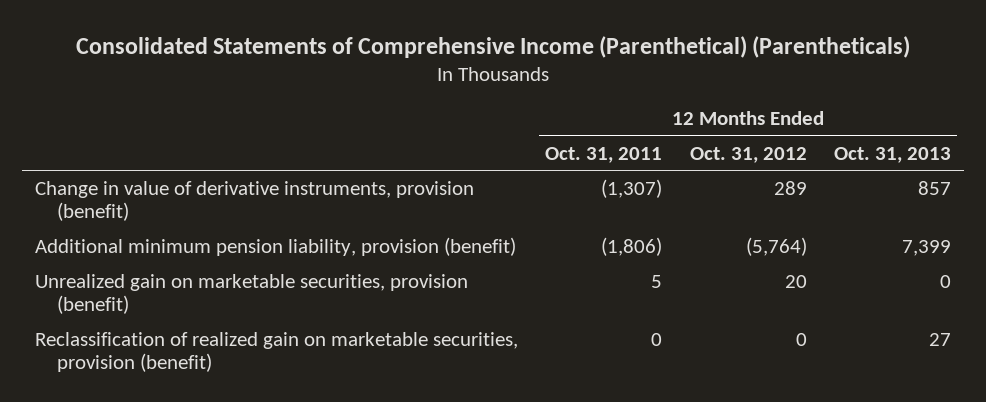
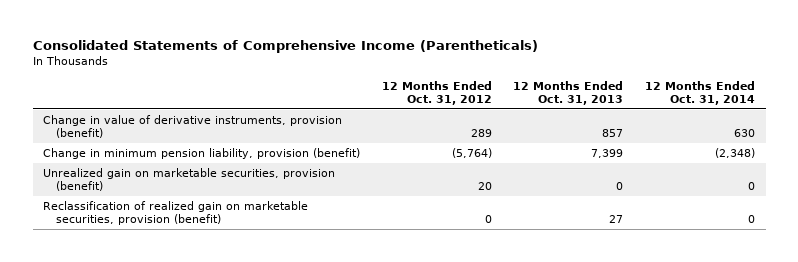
- Consolidated Statements of Comprehensive Income (Parenthetical) (Parentheticals)
+ Consolidated Statements of Comprehensive Income (Parentheticals)
- | 12 Months Ended Oct. 31, 2011 | 12 Months Ended Oct. 31, 2012 | 12 Months Ended Oct. 31, 2013
+ | 12 Months Ended Oct. 31, 2012 | 12 Months Ended Oct. 31, 2013 | 12 Months Ended Oct. 31, 2014
- Additional minimum pension liability, provision (benefit) | (1,806) | (5,764) | 7,399
+ Change in minimum pension liability, provision (benefit) | (5,764) | 7,399 | (2,348)

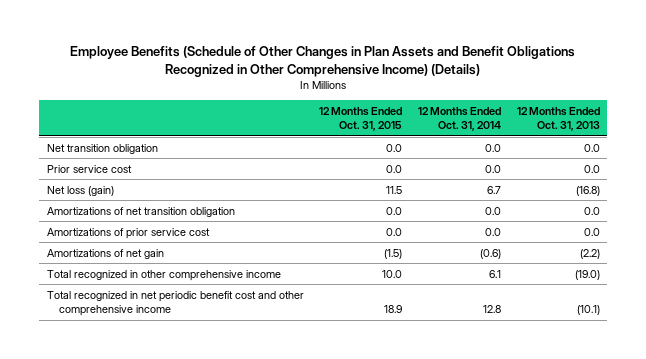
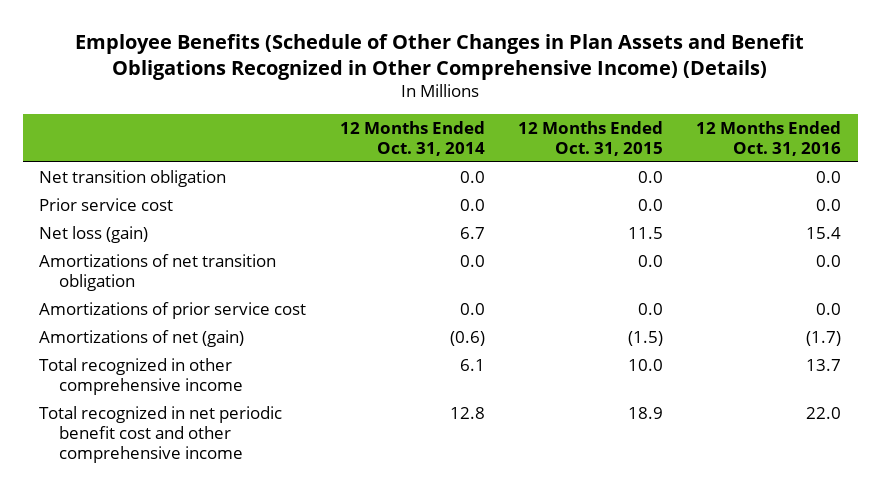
- | 12 Months Ended Oct. 31, 2015 | 12 Months Ended Oct. 31, 2014 | 12 Months Ended Oct. 31, 2013
+ | 12 Months Ended Oct. 31, 2014 | 12 Months Ended Oct. 31, 2015 | 12 Months Ended Oct. 31, 2016
- Amortizations of net gain | (1.5) | (0.6) | (2.2)
+ Amortizations of net (gain) | (0.6) | (1.5) | (1.7)

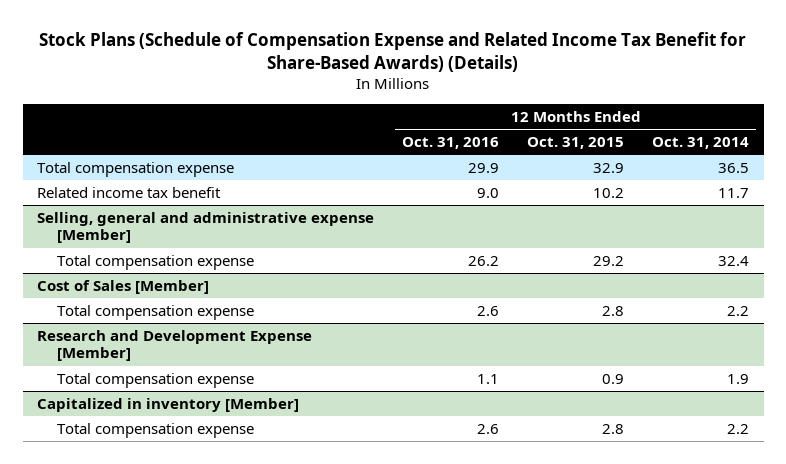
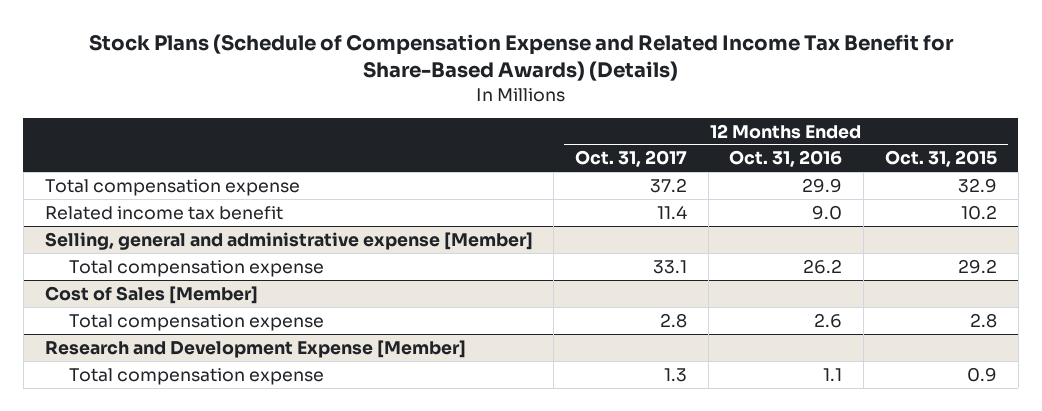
- | 12 Months Ended Oct. 31, 2016 | 12 Months Ended Oct. 31, 2015 | 12 Months Ended Oct. 31, 2014
+ | 12 Months Ended Oct. 31, 2017 | 12 Months Ended Oct. 31, 2016 | 12 Months Ended Oct. 31, 2015
- Capitalized in inventory [Member]
- Total compensation expense | 2.6 | 2.8 | 2.2

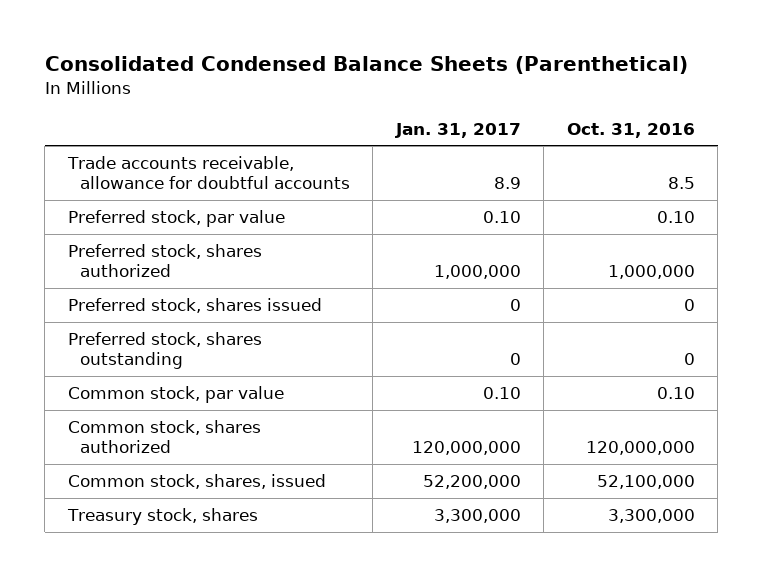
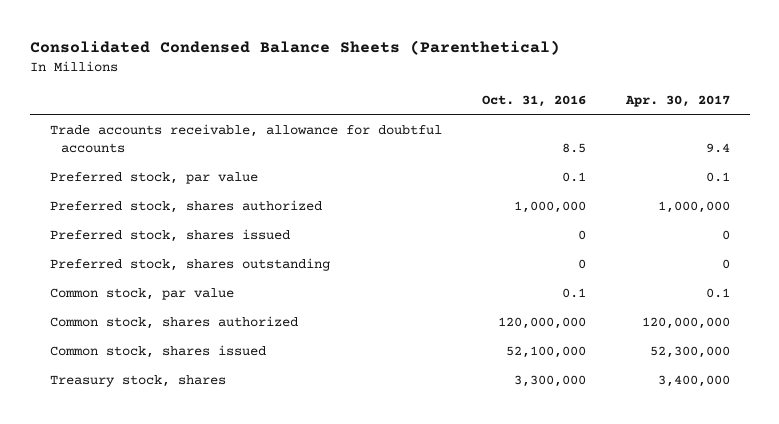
- | Jan. 31, 2017 | Oct. 31, 2016
+ | Oct. 31, 2016 | Apr. 30, 2017
- Preferred stock, par value | 0.10 | 0.10
+ Preferred stock, par value | 0.1 | 0.1
- Common stock, par value | 0.10 | 0.10
+ Common stock, par value | 0.1 | 0.1
- Common stock, shares, issued | 52,200,000 | 52,100,000
+ Common stock, shares issued | 52,100,000 | 52,300,000

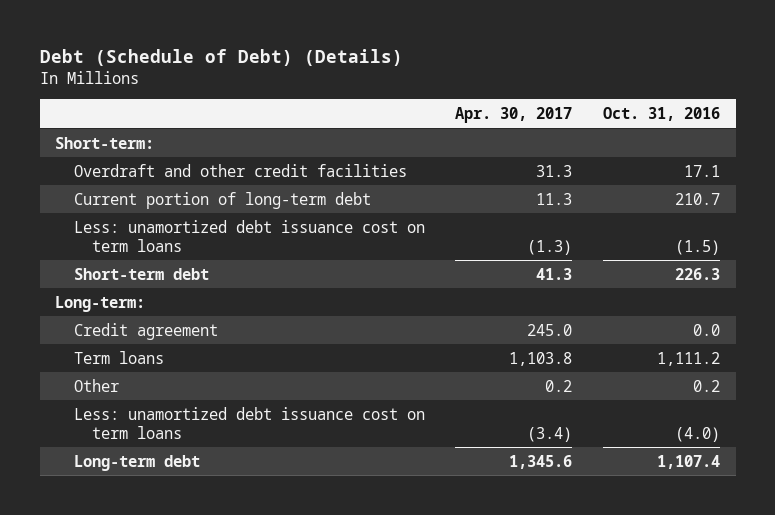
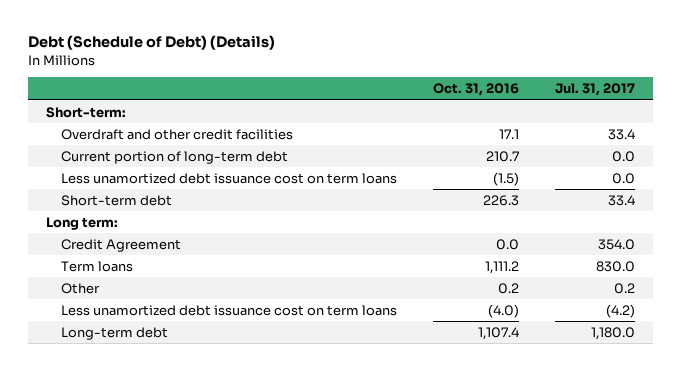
- | Apr. 30, 2017 | Oct. 31, 2016
+ | Oct. 31, 2016 | Jul. 31, 2017
- Less: unamortized debt issuance cost on term loans | (1.3) | (1.5)
+ Less unamortized debt issuance cost on term loans | (1.5) | 0.0
- Long-term:
- Credit agreement | 245.0 | 0.0
+ Long term:
+ Credit Agreement | 0.0 | 354.0
- Less: unamortized debt issuance cost on term loans | (3.4) | (4.0)
+ Less unamortized debt issuance cost on term loans | (4.0) | (4.2)

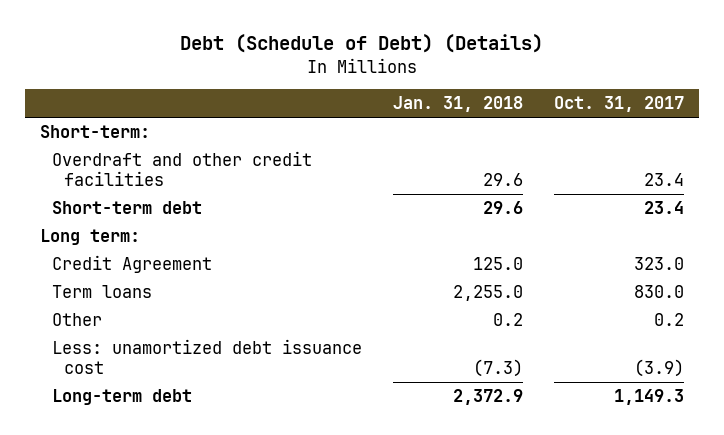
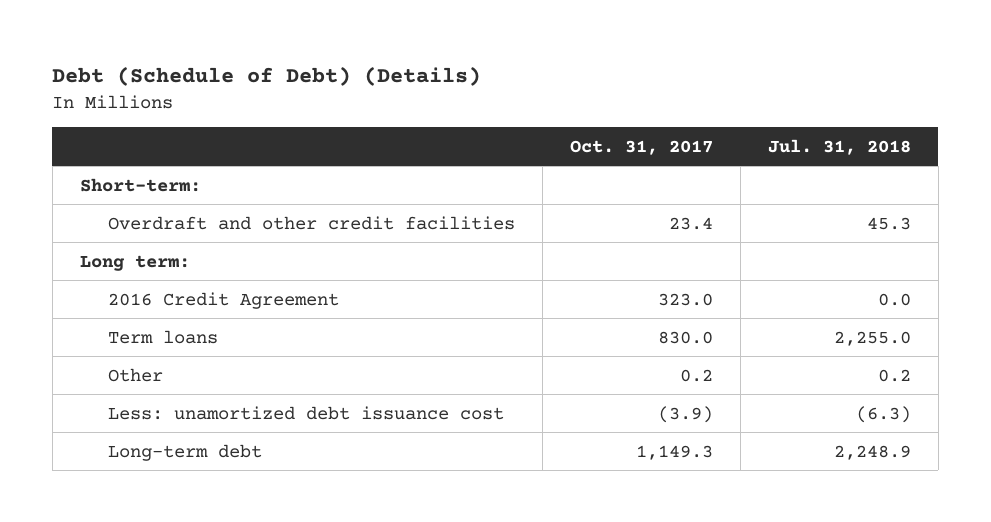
- | Jan. 31, 2018 | Oct. 31, 2017
+ | Oct. 31, 2017 | Jul. 31, 2018
- Short-term debt | 29.6 | 23.4
- Credit Agreement | 125.0 | 323.0
+ 2016 Credit Agreement | 323.0 | 0.0

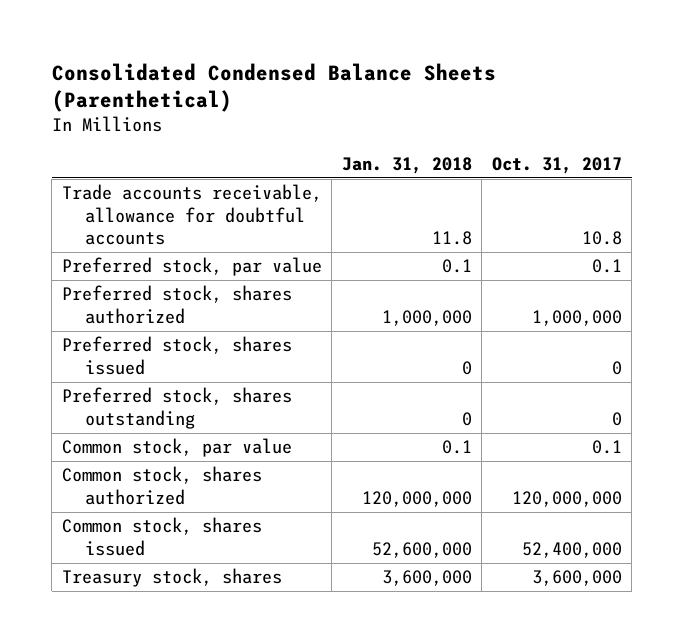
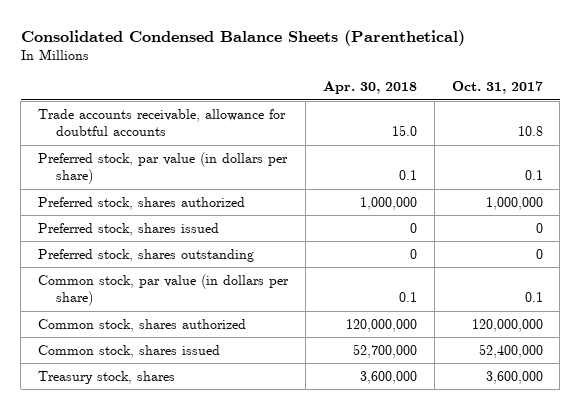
- | Jan. 31, 2018 | Oct. 31, 2017
+ | Apr. 30, 2018 | Oct. 31, 2017
- Preferred stock, par value | 0.1 | 0.1
+ Preferred stock, par value (in dollars per share) | 0.1 | 0.1
- Common stock, par value | 0.1 | 0.1
+ Common stock, par value (in dollars per share) | 0.1 | 0.1

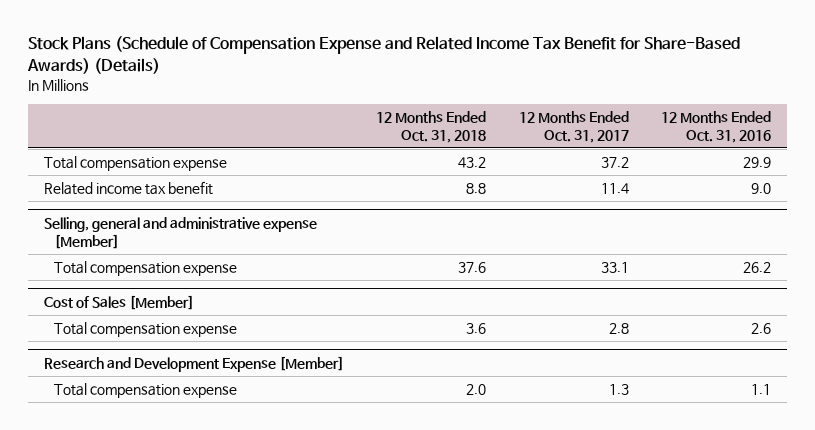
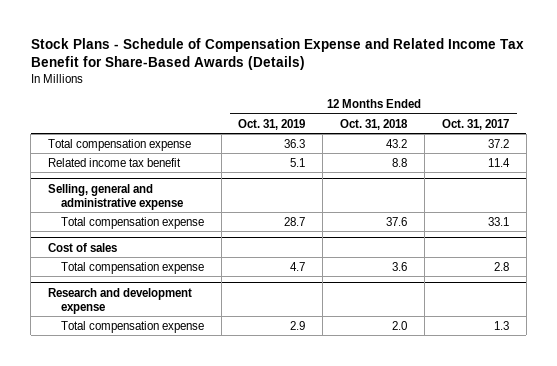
- Stock Plans (Schedule of Compensation Expense and Related Income Tax Benefit for Share-Based Awards) (Details)
+ Stock Plans - Schedule of Compensation Expense and Related Income Tax Benefit for Share-Based Awards (Details)
- | 12 Months Ended Oct. 31, 2018 | 12 Months Ended Oct. 31, 2017 | 12 Months Ended Oct. 31, 2016
+ | 12 Months Ended Oct. 31, 2019 | 12 Months Ended Oct. 31, 2018 | 12 Months Ended Oct. 31, 2017
- Selling, general and administrative expense [Member]
+ Selling, general and administrative expense
- Cost of Sales [Member]
+ Cost of sales
- Research and Development Expense [Member]
+ Research and development expense

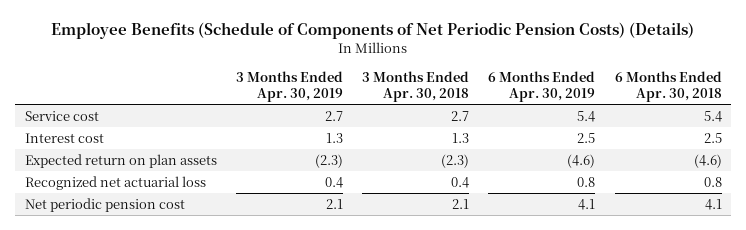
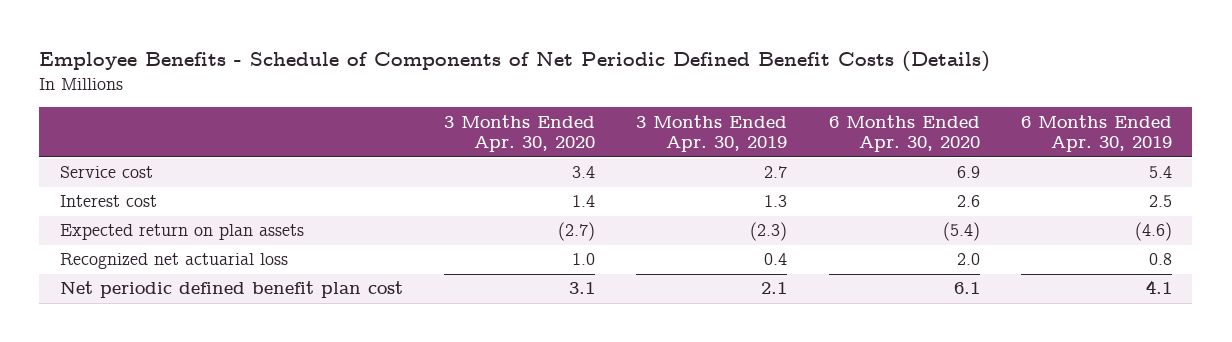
- Employee Benefits (Schedule of Components of Net Periodic Pension Costs) (Details)
+ Employee Benefits - Schedule of Components of Net Periodic Defined Benefit Costs (Details)
- | 3 Months Ended Apr. 30, 2019 | 3 Months Ended Apr. 30, 2018 | 6 Months Ended Apr. 30, 2019 | 6 Months Ended Apr. 30, 2018
+ | 3 Months Ended Apr. 30, 2020 | 3 Months Ended Apr. 30, 2019 | 6 Months Ended Apr. 30, 2020 | 6 Months Ended Apr. 30, 2019
- Net periodic pension cost | 2.1 | 2.1 | 4.1 | 4.1
+ Net periodic defined benefit plan cost | 3.1 | 2.1 | 6.1 | 4.1

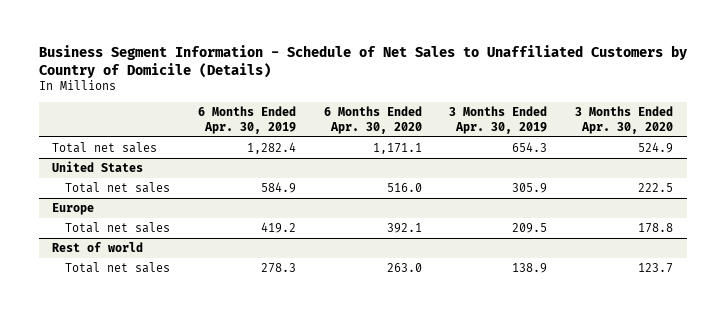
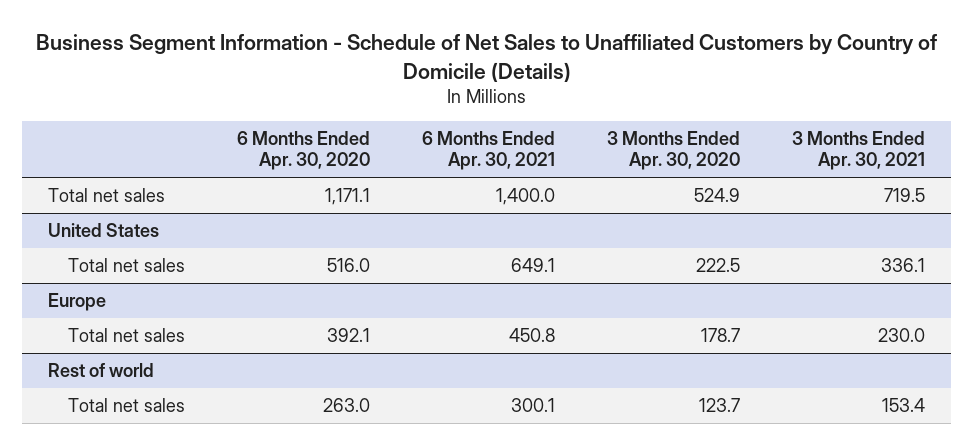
- | 6 Months Ended Apr. 30, 2019 | 6 Months Ended Apr. 30, 2020 | 3 Months Ended Apr. 30, 2019 | 3 Months Ended Apr. 30, 2020
+ | 6 Months Ended Apr. 30, 2020 | 6 Months Ended Apr. 30, 2021 | 3 Months Ended Apr. 30, 2020 | 3 Months Ended Apr. 30, 2021
@ Europe
- Total net sales | 419.2 | 392.1 | 209.5 | 178.8
+ Total net sales | 392.1 | 450.8 | 178.7 | 230.0

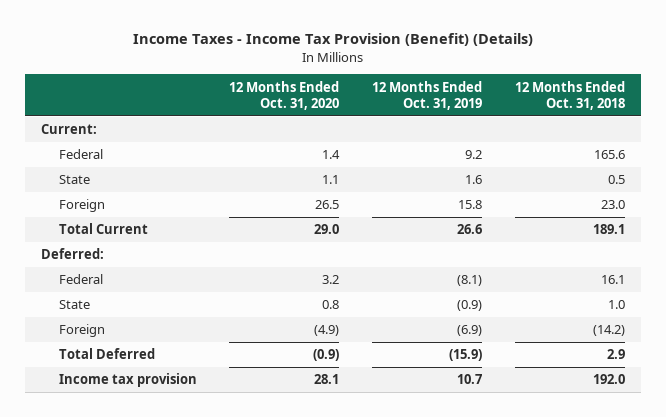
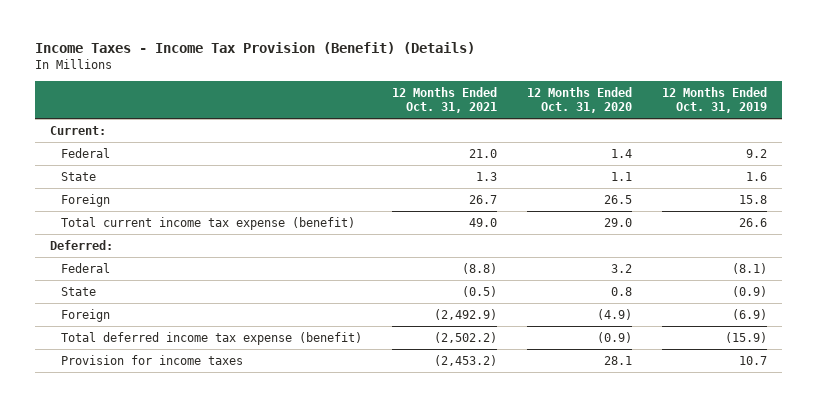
- | 12 Months Ended Oct. 31, 2020 | 12 Months Ended Oct. 31, 2019 | 12 Months Ended Oct. 31, 2018
+ | 12 Months Ended Oct. 31, 2021 | 12 Months Ended Oct. 31, 2020 | 12 Months Ended Oct. 31, 2019
- Total Current | 29.0 | 26.6 | 189.1
+ Total current income tax expense (benefit) | 49.0 | 29.0 | 26.6
- Total Deferred | (0.9) | (15.9) | 2.9
- Income tax provision | 28.1 | 10.7 | 192.0
+ Total deferred income tax expense (benefit) | (2,502.2) | (0.9) | (15.9)
+ Provision for income taxes | (2,453.2) | 28.1 | 10.7

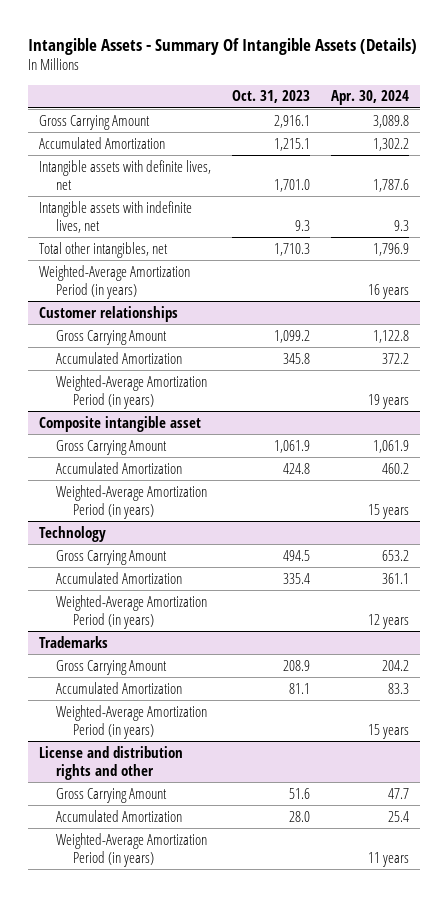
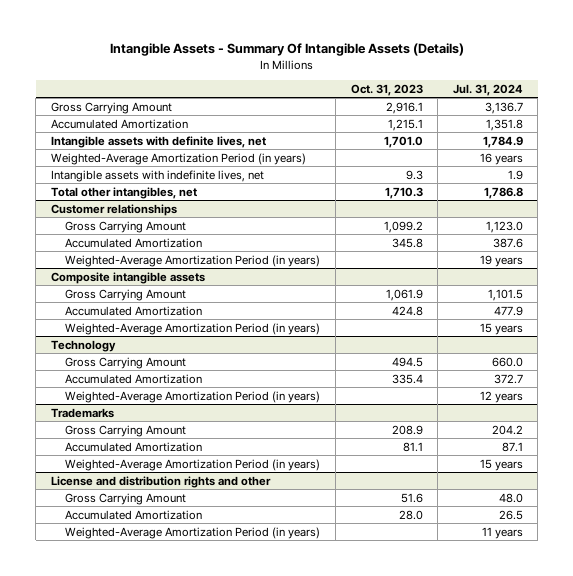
- | Oct. 31, 2023 | Apr. 30, 2024
+ | Oct. 31, 2023 | Jul. 31, 2024
moved up: Weighted-Average Amortization Period (in years) | | 16 years
- Composite intangible asset
+ Composite intangible assets

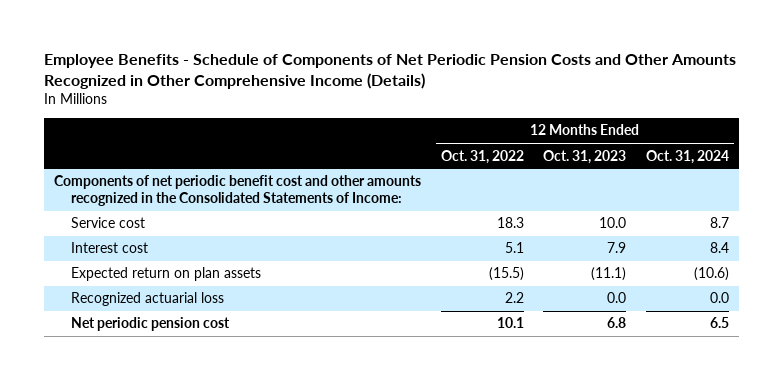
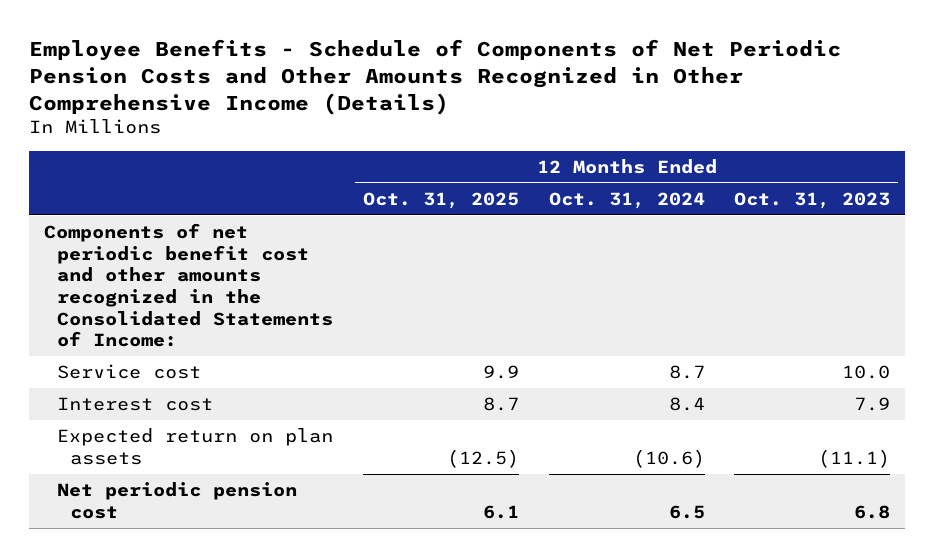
- | 12 Months Ended Oct. 31, 2022 | 12 Months Ended Oct. 31, 2023 | 12 Months Ended Oct. 31, 2024
+ | 12 Months Ended Oct. 31, 2025 | 12 Months Ended Oct. 31, 2024 | 12 Months Ended Oct. 31, 2023
- Recognized actuarial loss | 2.2 | 0.0 | 0.0

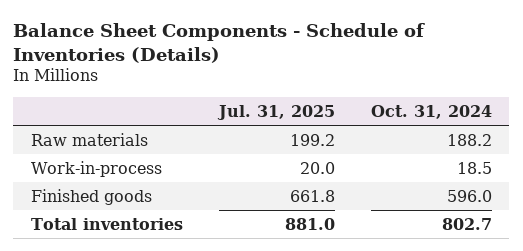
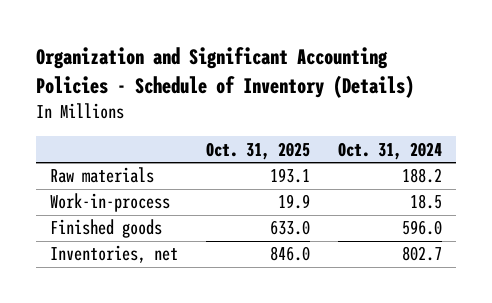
- Balance Sheet Components - Schedule of Inventories (Details)
+ Organization and Significant Accounting Policies - Schedule of Inventory (Details)
- | Jul. 31, 2025 | Oct. 31, 2024
+ | Oct. 31, 2025 | Oct. 31, 2024
- Total inventories | 881.0 | 802.7
+ Inventories, net | 846.0 | 802.7

